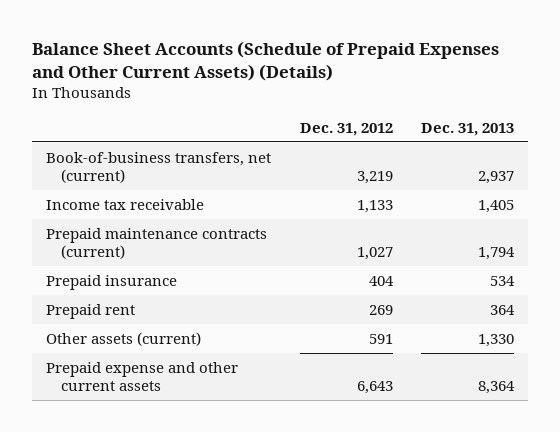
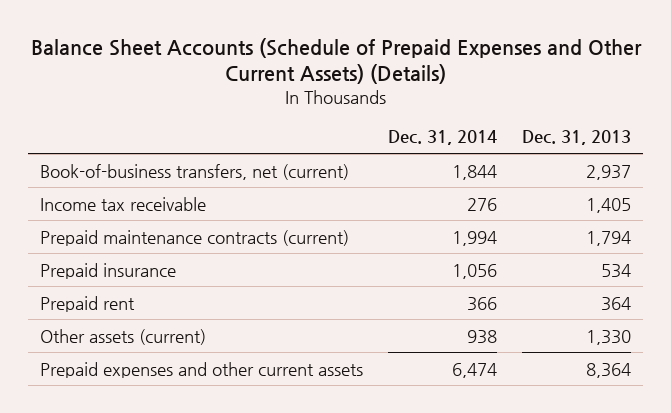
- | Dec. 31, 2012 | Dec. 31, 2013
+ | Dec. 31, 2014 | Dec. 31, 2013
- Prepaid expense and other current assets | 6,643 | 8,364
+ Prepaid expenses and other current assets | 6,474 | 8,364

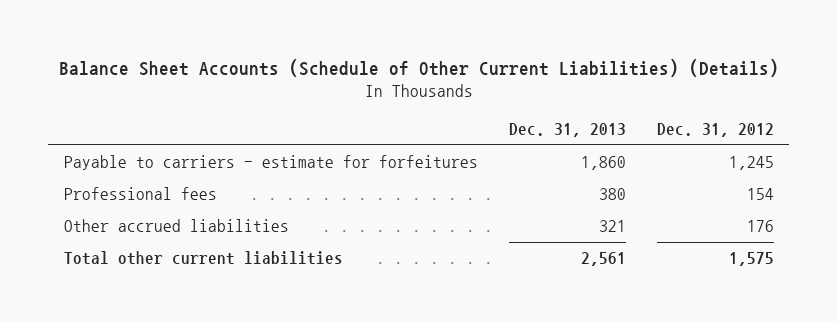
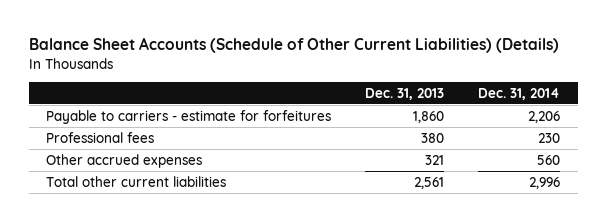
- | Dec. 31, 2013 | Dec. 31, 2012
+ | Dec. 31, 2013 | Dec. 31, 2014
- Other accrued liabilities | 321 | 176
+ Other accrued expenses | 321 | 560

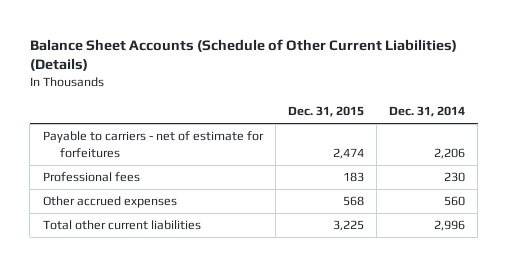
- | Dec. 31, 2013 | Dec. 31, 2014
+ | Dec. 31, 2015 | Dec. 31, 2014
- Payable to carriers - estimate for forfeitures | 1,860 | 2,206
+ Payable to carriers - net of estimate for forfeitures | 2,474 | 2,206

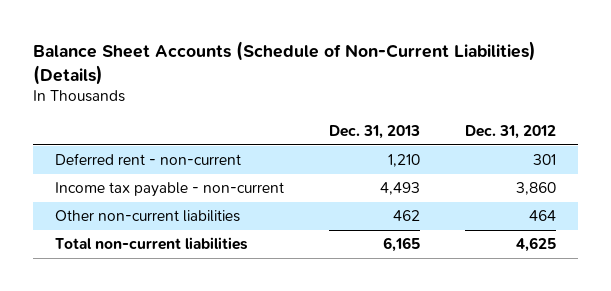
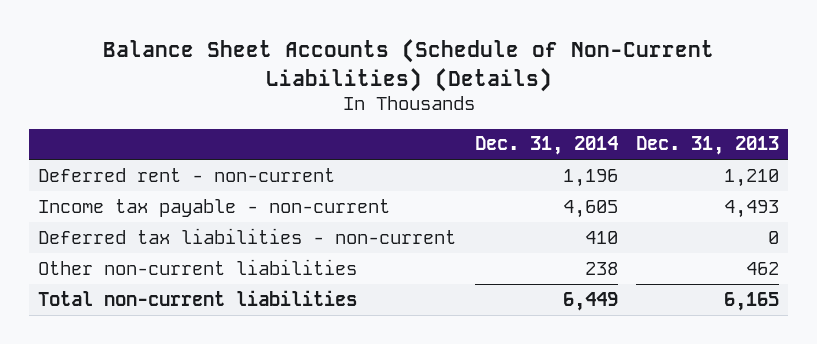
- | Dec. 31, 2013 | Dec. 31, 2012
+ | Dec. 31, 2014 | Dec. 31, 2013
+ Deferred tax liabilities - non-current | 410 | 0

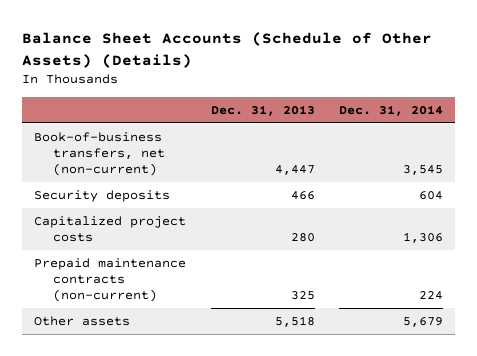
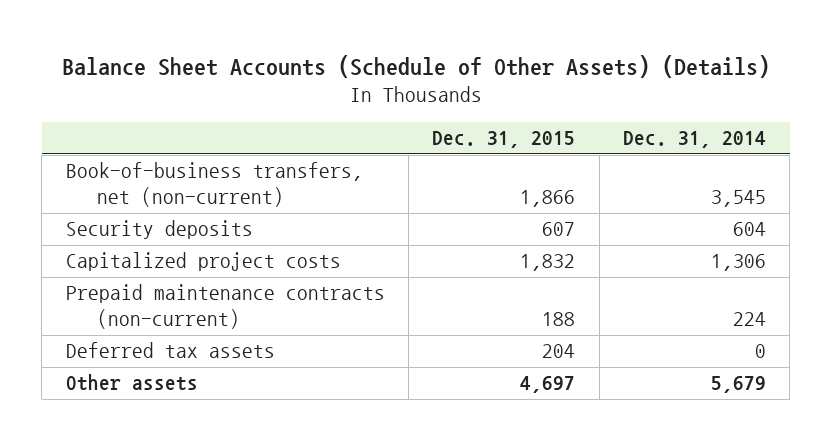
- | Dec. 31, 2013 | Dec. 31, 2014
+ | Dec. 31, 2015 | Dec. 31, 2014
+ Deferred tax assets | 204 | 0

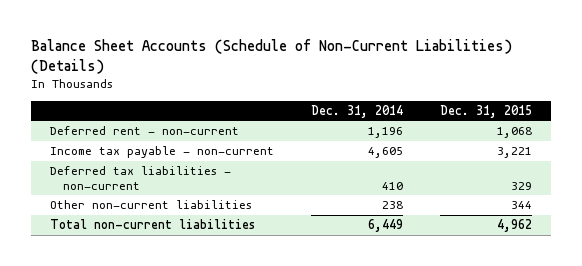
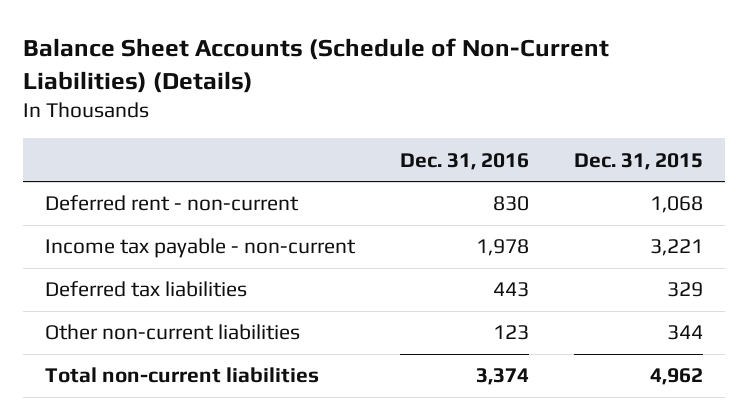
- | Dec. 31, 2014 | Dec. 31, 2015
+ | Dec. 31, 2016 | Dec. 31, 2015
- Deferred tax liabilities - non-current | 410 | 329
+ Deferred tax liabilities | 443 | 329

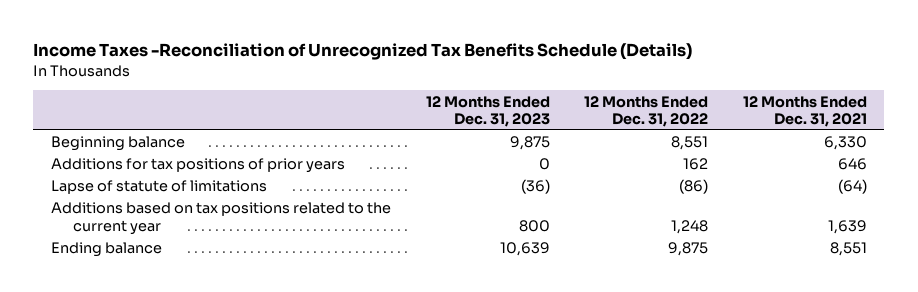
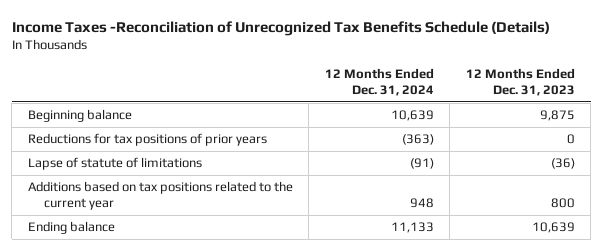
- | 12 Months Ended Dec. 31, 2023 | 12 Months Ended Dec. 31, 2022 | 12 Months Ended Dec. 31, 2021
+ | 12 Months Ended Dec. 31, 2024 | 12 Months Ended Dec. 31, 2023
- Additions for tax positions of prior years | 0 | 162 | 646
+ Reductions for tax positions of prior years | (363) | 0

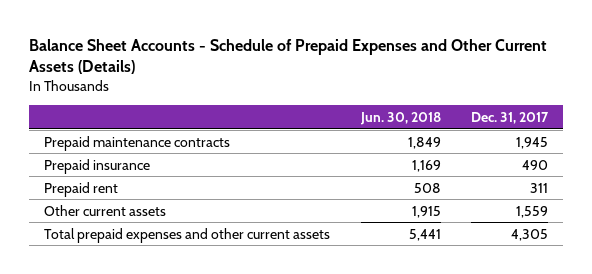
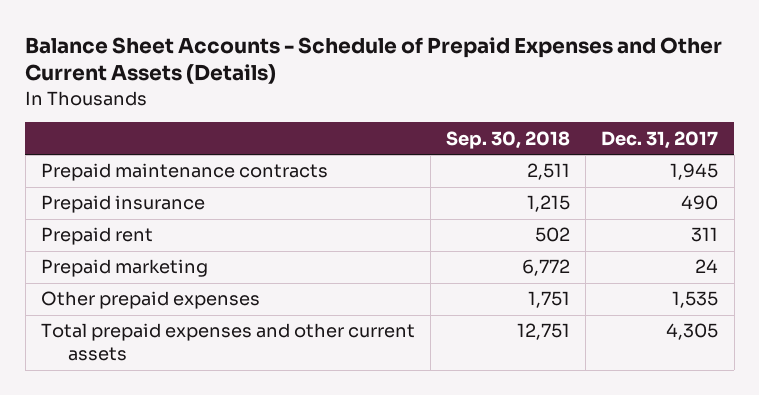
- | Jun. 30, 2018 | Dec. 31, 2017
+ | Sep. 30, 2018 | Dec. 31, 2017
- Other current assets | 1,915 | 1,559
+ Prepaid marketing | 6,772 | 24
+ Other prepaid expenses | 1,751 | 1,535

